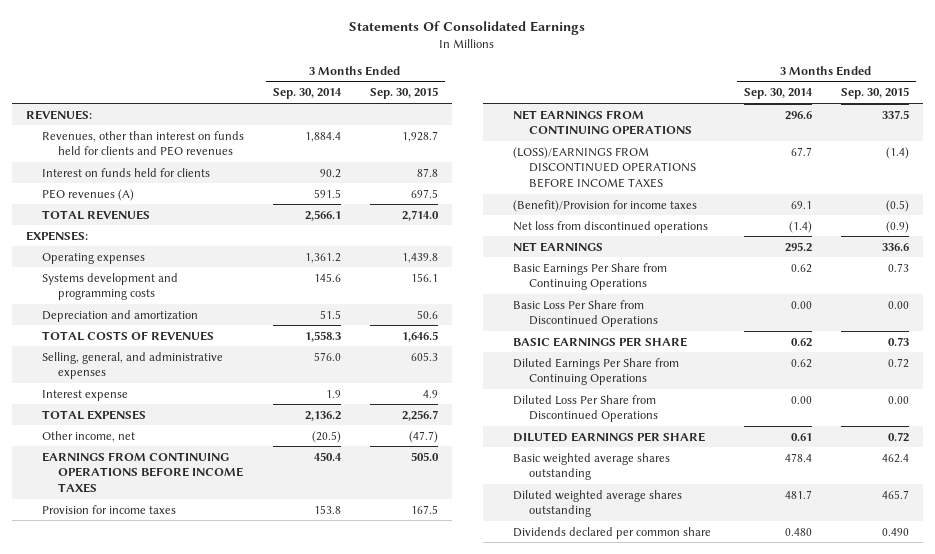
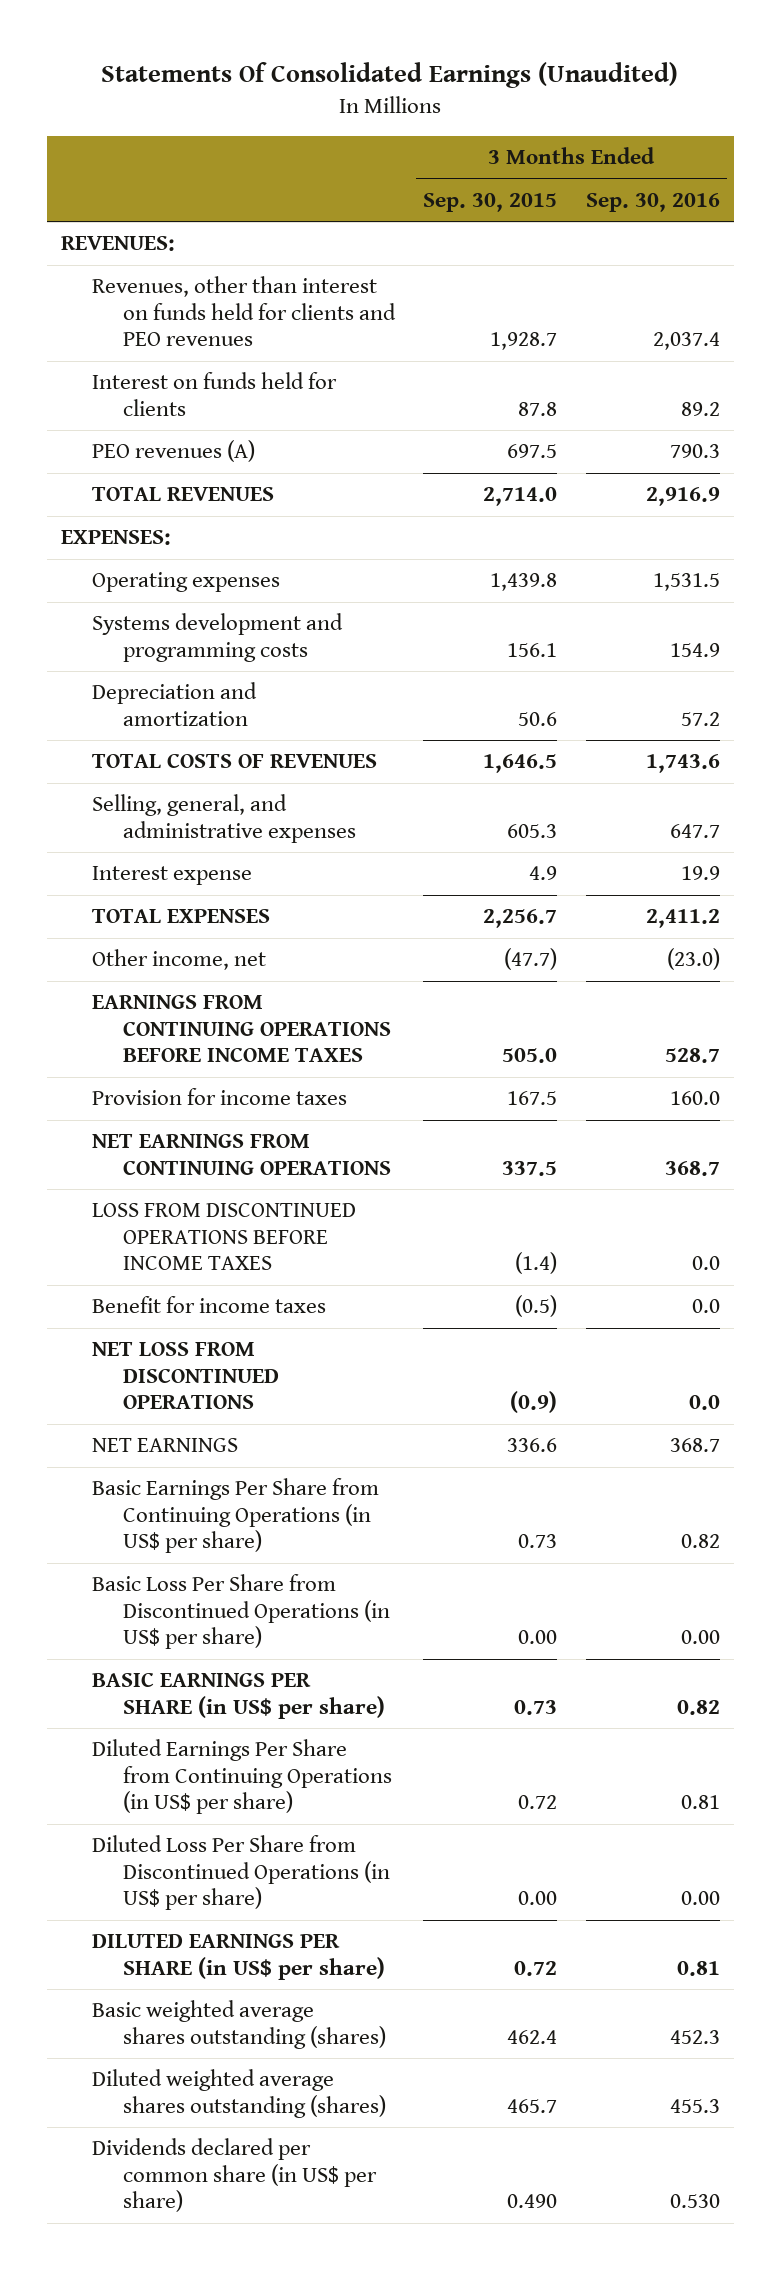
- Statements Of Consolidated Earnings
+ Statements Of Consolidated Earnings (Unaudited)
- | 3 Months Ended Sep. 30, 2014 | 3 Months Ended Sep. 30, 2015
+ | 3 Months Ended Sep. 30, 2015 | 3 Months Ended Sep. 30, 2016
- (LOSS)/EARNINGS FROM DISCONTINUED OPERATIONS BEFORE INCOME TAXES | 67.7 | (1.4)
- (Benefit)/Provision for income taxes | 69.1 | (0.5)
- Net loss from discontinued operations | (1.4) | (0.9)
+ LOSS FROM DISCONTINUED OPERATIONS BEFORE INCOME TAXES | (1.4) | 0.0
+ Benefit for income taxes | (0.5) | 0.0
+ NET LOSS FROM DISCONTINUED OPERATIONS | (0.9) | 0.0
- Basic Earnings Per Share from Continuing Operations | 0.62 | 0.73
- Basic Loss Per Share from Discontinued Operations | 0.00 | 0.00
- BASIC EARNINGS PER SHARE | 0.62 | 0.73
- Diluted Earnings Per Share from Continuing Operations | 0.62 | 0.72
- Diluted Loss Per Share from Discontinued Operations | 0.00 | 0.00
- DILUTED EARNINGS PER SHARE | 0.61 | 0.72
- Basic weighted average shares outstanding | 478.4 | 462.4
- Diluted weighted average shares outstanding | 481.7 | 465.7
- Dividends declared per common share | 0.480 | 0.490
+ Basic Earnings Per Share from Continuing Operations (in US$ per share) | 0.73 | 0.82
+ Basic Loss Per Share from Discontinued Operations (in US$ per share) | 0.00 | 0.00
+ BASIC EARNINGS PER SHARE (in US$ per share) | 0.73 | 0.82
+ Diluted Earnings Per Share from Continuing Operations (in US$ per share) | 0.72 | 0.81
+ Diluted Loss Per Share from Discontinued Operations (in US$ per share) | 0.00 | 0.00
+ DILUTED EARNINGS PER SHARE (in US$ per share) | 0.72 | 0.81
+ Basic weighted average shares outstanding (shares) | 462.4 | 452.3
+ Diluted weighted average shares outstanding (shares) | 465.7 | 455.3
+ Dividends declared per common share (in US$ per share) | 0.490 | 0.530

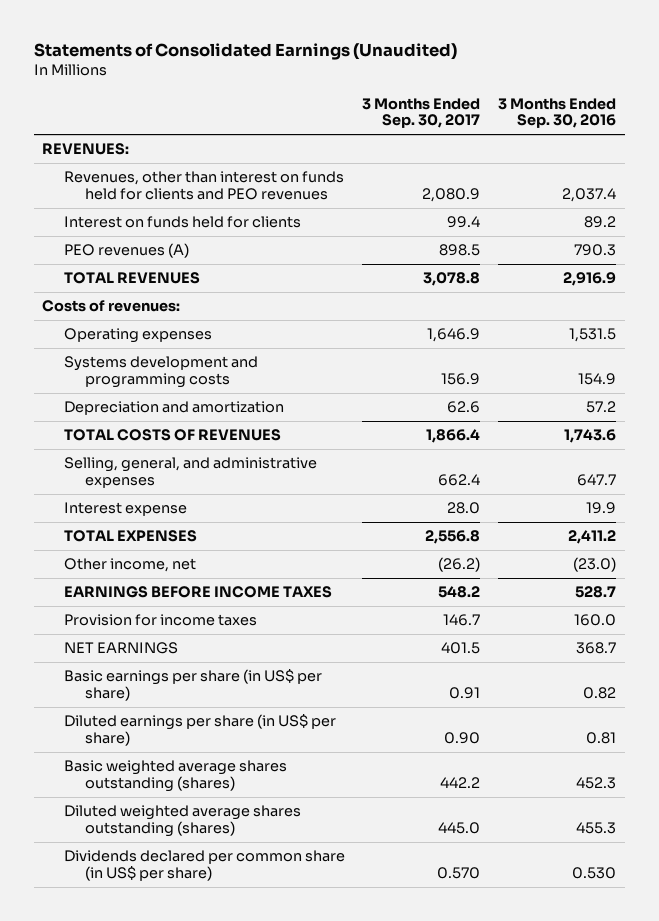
- Statements Of Consolidated Earnings (Unaudited)
+ Statements of Consolidated Earnings (Unaudited)
- | 3 Months Ended Sep. 30, 2015 | 3 Months Ended Sep. 30, 2016
+ | 3 Months Ended Sep. 30, 2017 | 3 Months Ended Sep. 30, 2016
- EXPENSES:
+ Costs of revenues:
- EARNINGS FROM CONTINUING OPERATIONS BEFORE INCOME TAXES | 505.0 | 528.7
+ EARNINGS BEFORE INCOME TAXES | 548.2 | 528.7
- NET EARNINGS FROM CONTINUING OPERATIONS | 337.5 | 368.7
- LOSS FROM DISCONTINUED OPERATIONS BEFORE INCOME TAXES | (1.4) | 0.0
- Benefit for income taxes | (0.5) | 0.0
- NET LOSS FROM DISCONTINUED OPERATIONS | (0.9) | 0.0
- Basic Earnings Per Share from Continuing Operations (in US$ per share) | 0.73 | 0.82
- Basic Loss Per Share from Discontinued Operations (in US$ per share) | 0.00 | 0.00
- BASIC EARNINGS PER SHARE (in US$ per share) | 0.73 | 0.82
- Diluted Earnings Per Share from Continuing Operations (in US$ per share) | 0.72 | 0.81
- Diluted Loss Per Share from Discontinued Operations (in US$ per share) | 0.00 | 0.00
- DILUTED EARNINGS PER SHARE (in US$ per share) | 0.72 | 0.81
+ Basic earnings per share (in US$ per share) | 0.91 | 0.82
+ Diluted earnings per share (in US$ per share) | 0.90 | 0.81

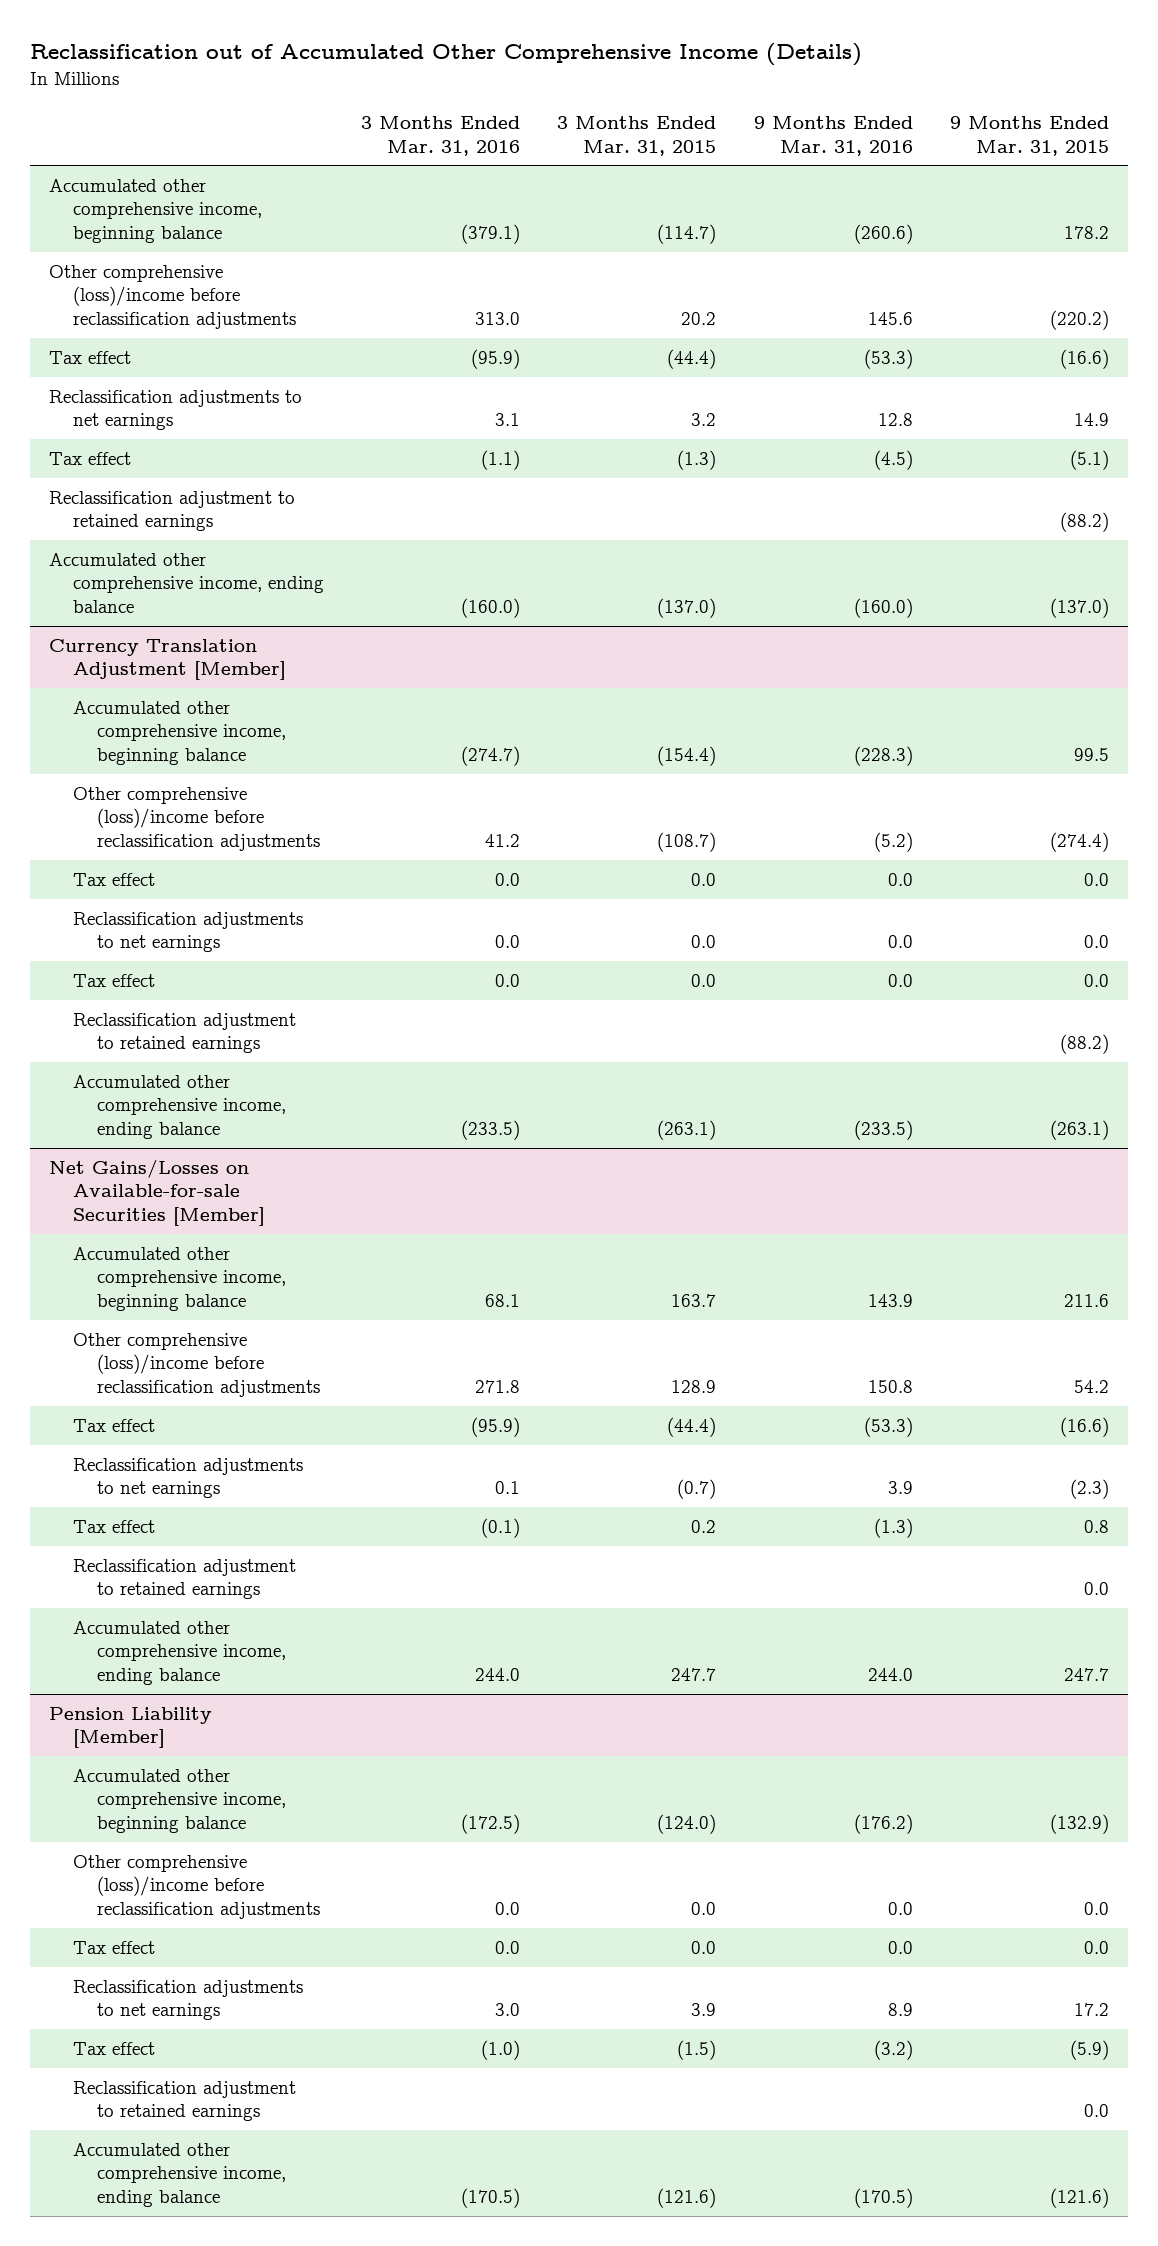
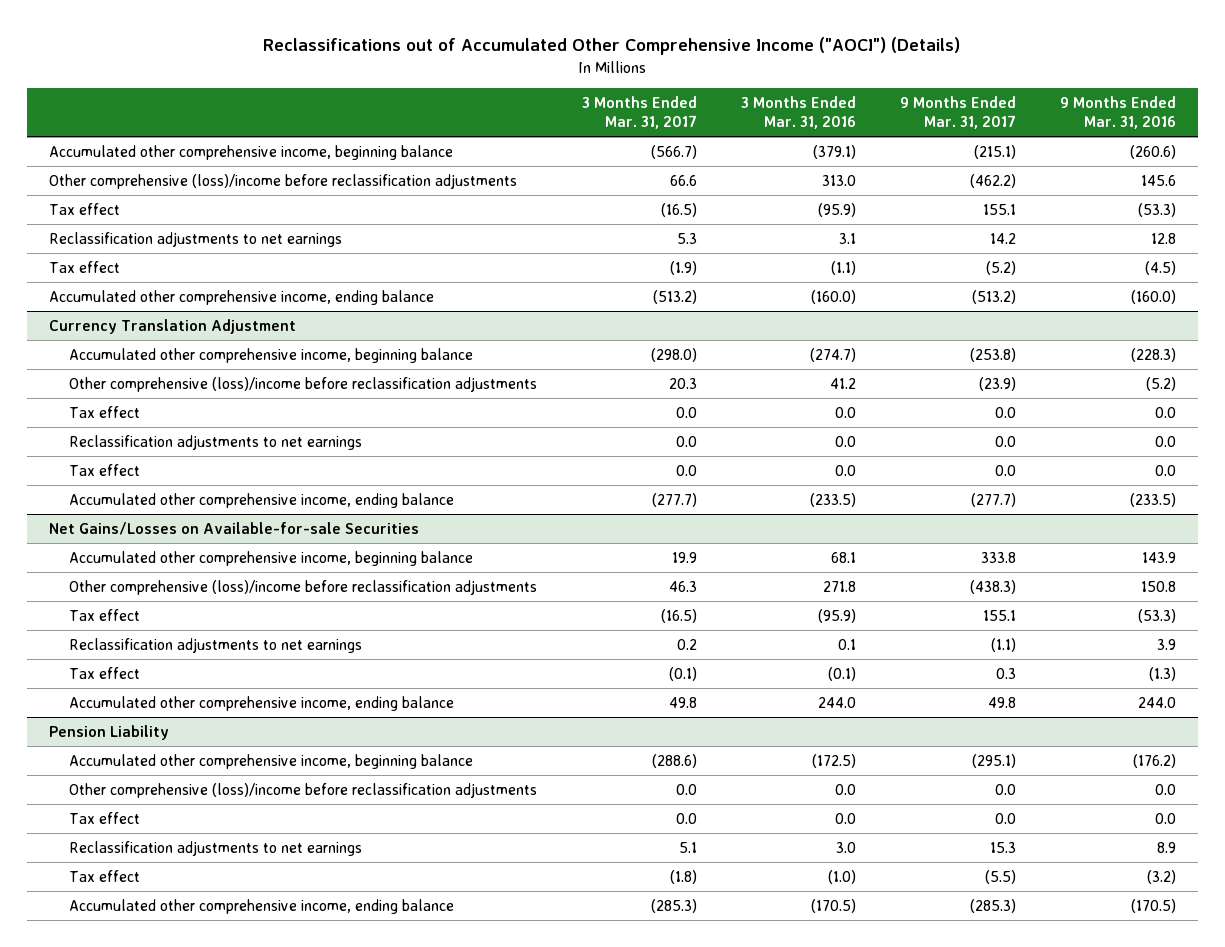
- Reclassification out of Accumulated Other Comprehensive Income (Details)
+ Reclassifications out of Accumulated Other Comprehensive Income ("AOCI") (Details)
- | 3 Months Ended Mar. 31, 2016 | 3 Months Ended Mar. 31, 2015 | 9 Months Ended Mar. 31, 2016 | 9 Months Ended Mar. 31, 2015
+ | 3 Months Ended Mar. 31, 2017 | 3 Months Ended Mar. 31, 2016 | 9 Months Ended Mar. 31, 2017 | 9 Months Ended Mar. 31, 2016
- Reclassification adjustment to retained earnings | | | | (88.2)
- Currency Translation Adjustment [Member]
+ Currency Translation Adjustment
- Reclassification adjustment to retained earnings | | | | (88.2)
- Net Gains/Losses on Available-for-sale Securities [Member]
+ Net Gains/Losses on Available-for-sale Securities
- Reclassification adjustment to retained earnings | | | | 0.0
- Pension Liability [Member]
+ Pension Liability
- Reclassification adjustment to retained earnings | | | | 0.0

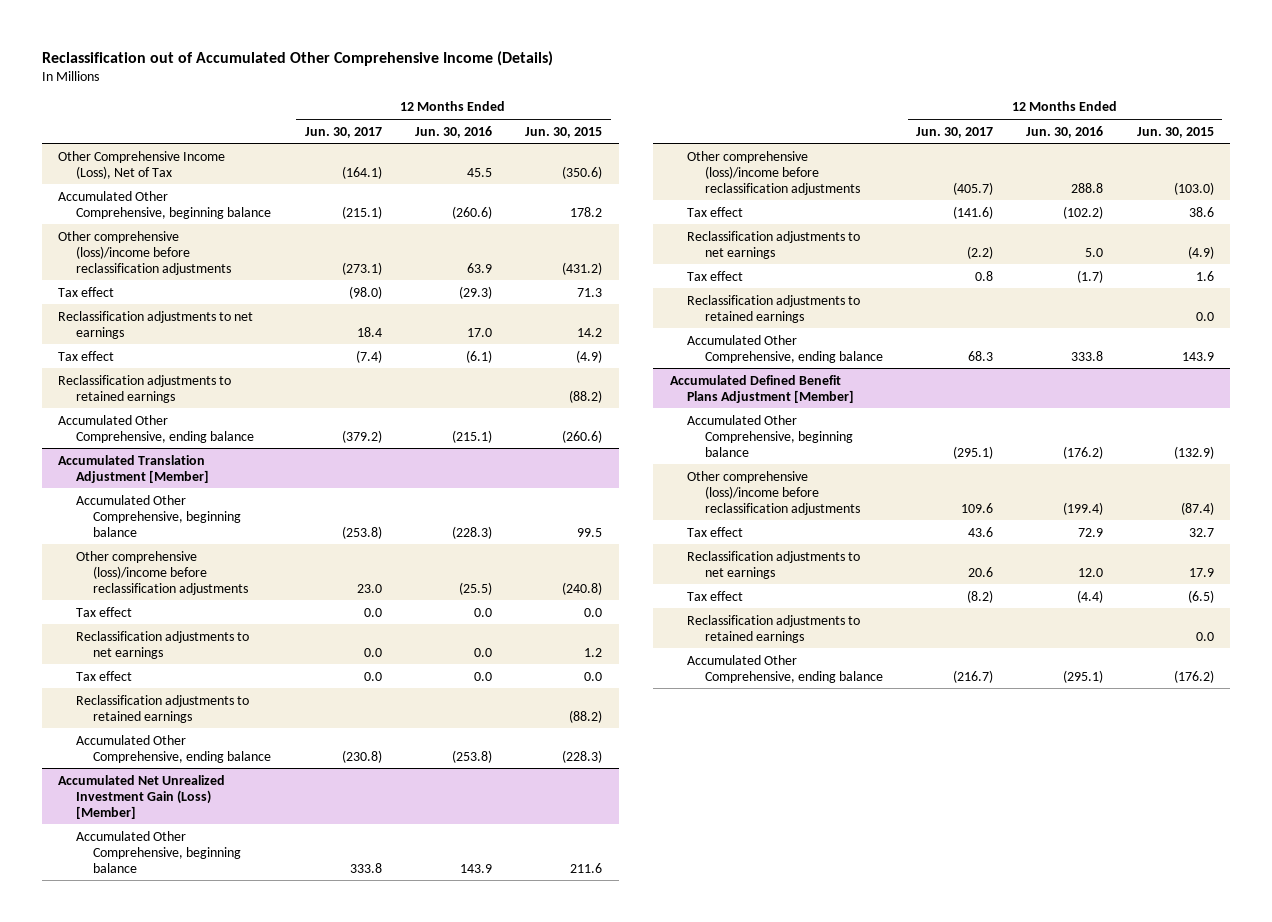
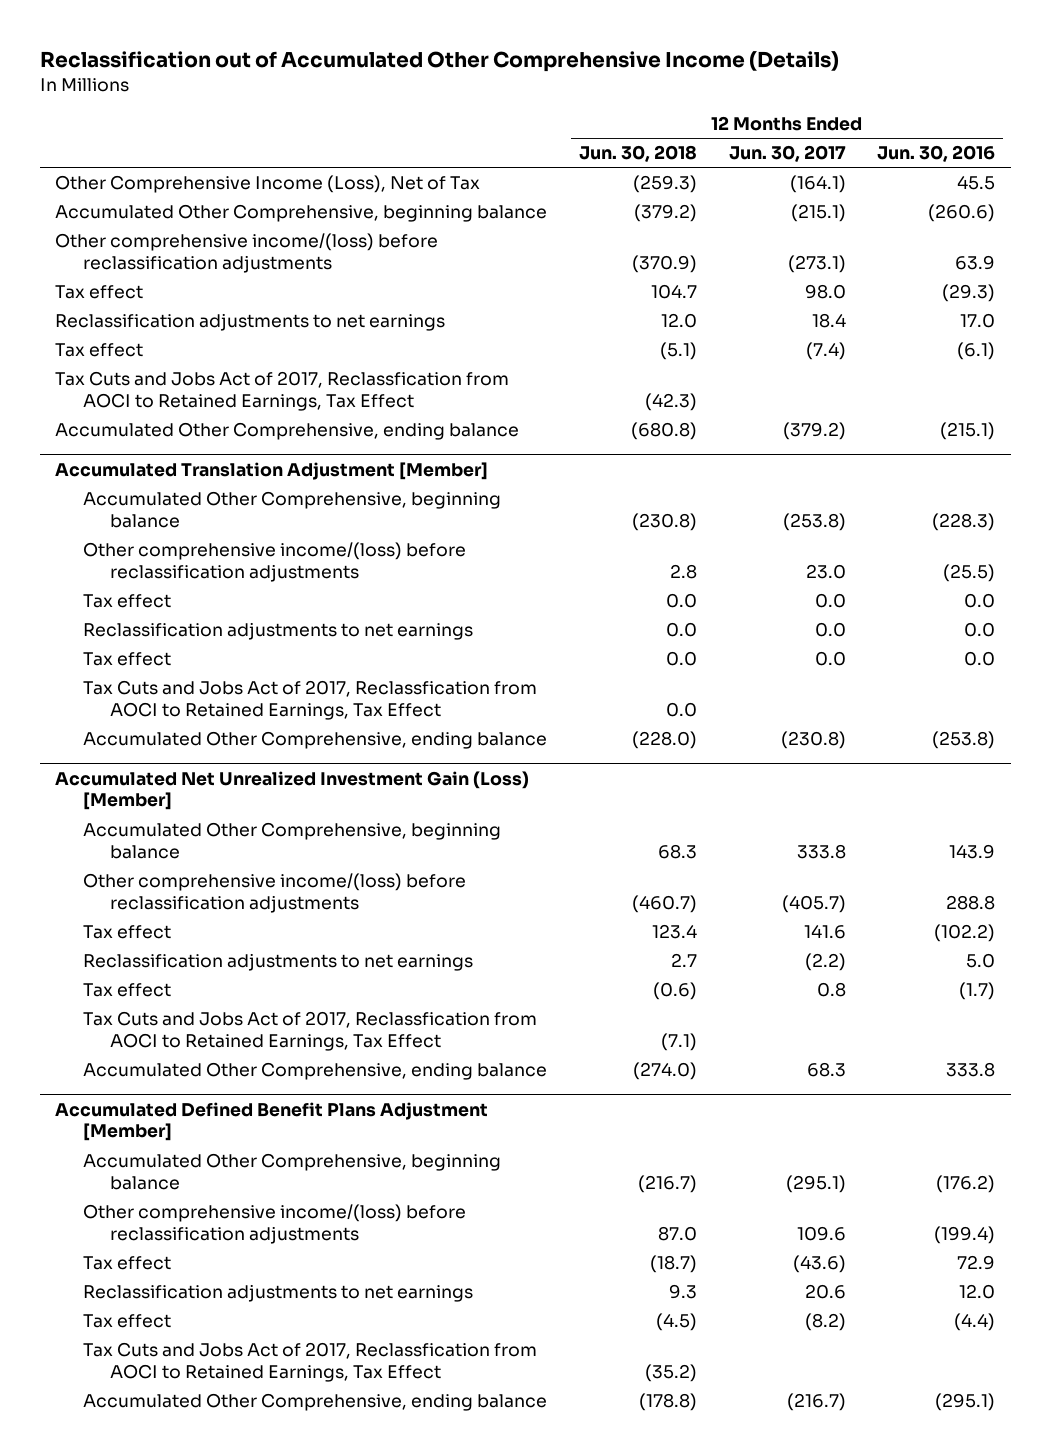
- | 12 Months Ended Jun. 30, 2017 | 12 Months Ended Jun. 30, 2016 | 12 Months Ended Jun. 30, 2015
+ | 12 Months Ended Jun. 30, 2018 | 12 Months Ended Jun. 30, 2017 | 12 Months Ended Jun. 30, 2016
- Other comprehensive (loss)/income before reclassification adjustments | (273.1) | 63.9 | (431.2)
- Tax effect | (98.0) | (29.3) | 71.3
+ Other comprehensive income/(loss) before reclassification adjustments | (370.9) | (273.1) | 63.9
+ Tax effect | 104.7 | 98.0 | (29.3)
- Reclassification adjustments to retained earnings | | | (88.2)
+ Tax Cuts and Jobs Act of 2017, Reclassfication from AOCI to Retained Earnings, Tax Effect | (42.3) | |
@ Accumulated Translation Adjustment [Member]
- Other comprehensive (loss)/income before reclassification adjustments | 23.0 | (25.5) | (240.8)
+ Other comprehensive income/(loss) before reclassification adjustments | 2.8 | 23.0 | (25.5)
- Reclassification adjustments to retained earnings | | | (88.2)
+ Tax Cuts and Jobs Act of 2017, Reclassfication from AOCI to Retained Earnings, Tax Effect | 0.0 | |
@ Accumulated Net Unrealized Investment Gain (Loss) [Member]
- Other comprehensive (loss)/income before reclassification adjustments | (405.7) | 288.8 | (103.0)
- Tax effect | (141.6) | (102.2) | 38.6
+ Other comprehensive income/(loss) before reclassification adjustments | (460.7) | (405.7) | 288.8
+ Tax effect | 123.4 | 141.6 | (102.2)
- Reclassification adjustments to retained earnings | | | 0.0
+ Tax Cuts and Jobs Act of 2017, Reclassfication from AOCI to Retained Earnings, Tax Effect | (7.1) | |
@ Accumulated Defined Benefit Plans Adjustment [Member]
- Other comprehensive (loss)/income before reclassification adjustments | 109.6 | (199.4) | (87.4)
- Tax effect | 43.6 | 72.9 | 32.7
+ Other comprehensive income/(loss) before reclassification adjustments | 87.0 | 109.6 | (199.4)
+ Tax effect | (18.7) | (43.6) | 72.9
- Reclassification adjustments to retained earnings | | | 0.0
+ Tax Cuts and Jobs Act of 2017, Reclassfication from AOCI to Retained Earnings, Tax Effect | (35.2) | |

